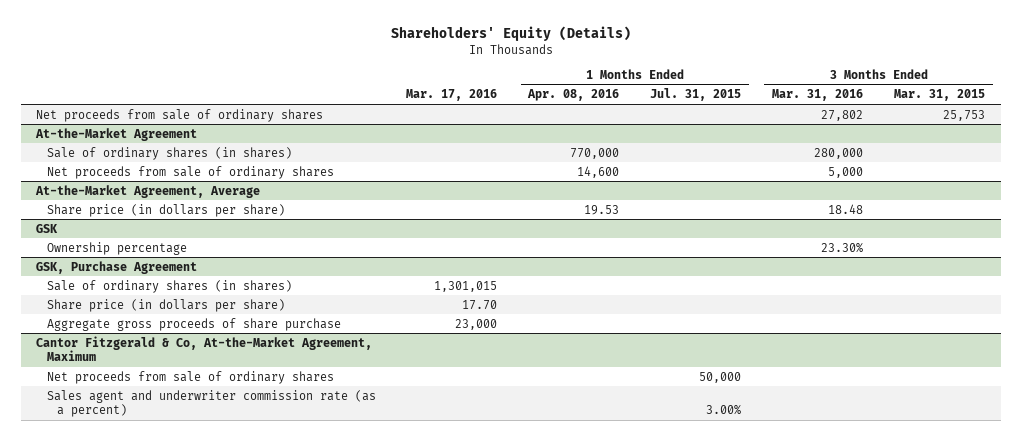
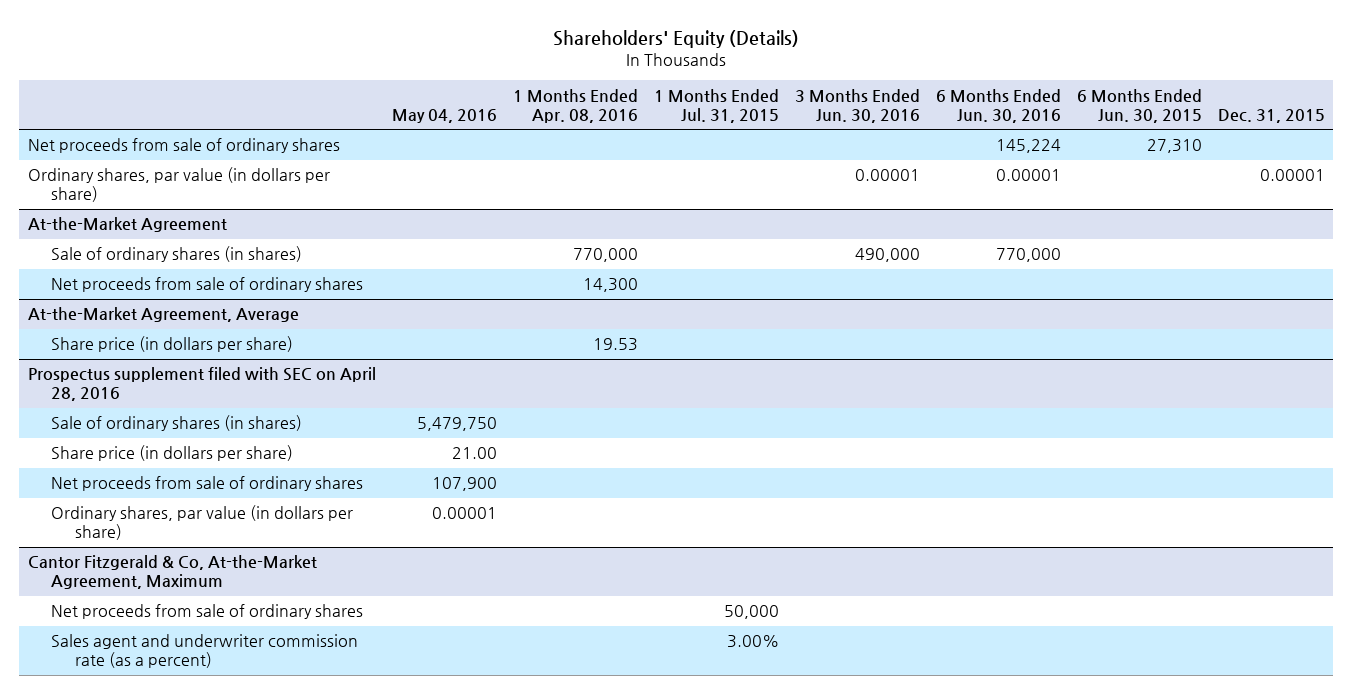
- | Mar. 17, 2016 | 1 Months Ended Apr. 08, 2016 | 1 Months Ended Jul. 31, 2015 | 3 Months Ended Mar. 31, 2016 | 3 Months Ended Mar. 31, 2015
+ | May 04, 2016 | 1 Months Ended Apr. 08, 2016 | 1 Months Ended Jul. 31, 2015 | 3 Months Ended Jun. 30, 2016 | 6 Months Ended Jun. 30, 2016 | 6 Months Ended Jun. 30, 2015 | Dec. 31, 2015
+ Ordinary shares, par value (in dollars per share) | | | | 0.00001 | 0.00001 | | 0.00001
@ At-the-Market Agreement
- Net proceeds from sale of ordinary shares | | 14,600 | | 5,000 |
+ Net proceeds from sale of ordinary shares | | 14,300 | | | | |
- GSK
- Ownership percentage | | | | 23.30% |
- GSK, Purchase Agreement
- Sale of ordinary shares (in shares) | 1,301,015 | | | |
- Share price (in dollars per share) | 17.70 | | | |
- Aggregate gross proceeds of share purchase | 23,000 | | | |
+ Prospectus supplement filed with SEC on April 28, 2016
+ Sale of ordinary shares (in shares) | 5,479,750 | | | | | |
+ Share price (in dollars per share) | 21.00 | | | | | |
+ Net proceeds from sale of ordinary shares | 107,900 | | | | | |
+ Ordinary shares, par value (in dollars per share) | 0.00001 | | | | | |

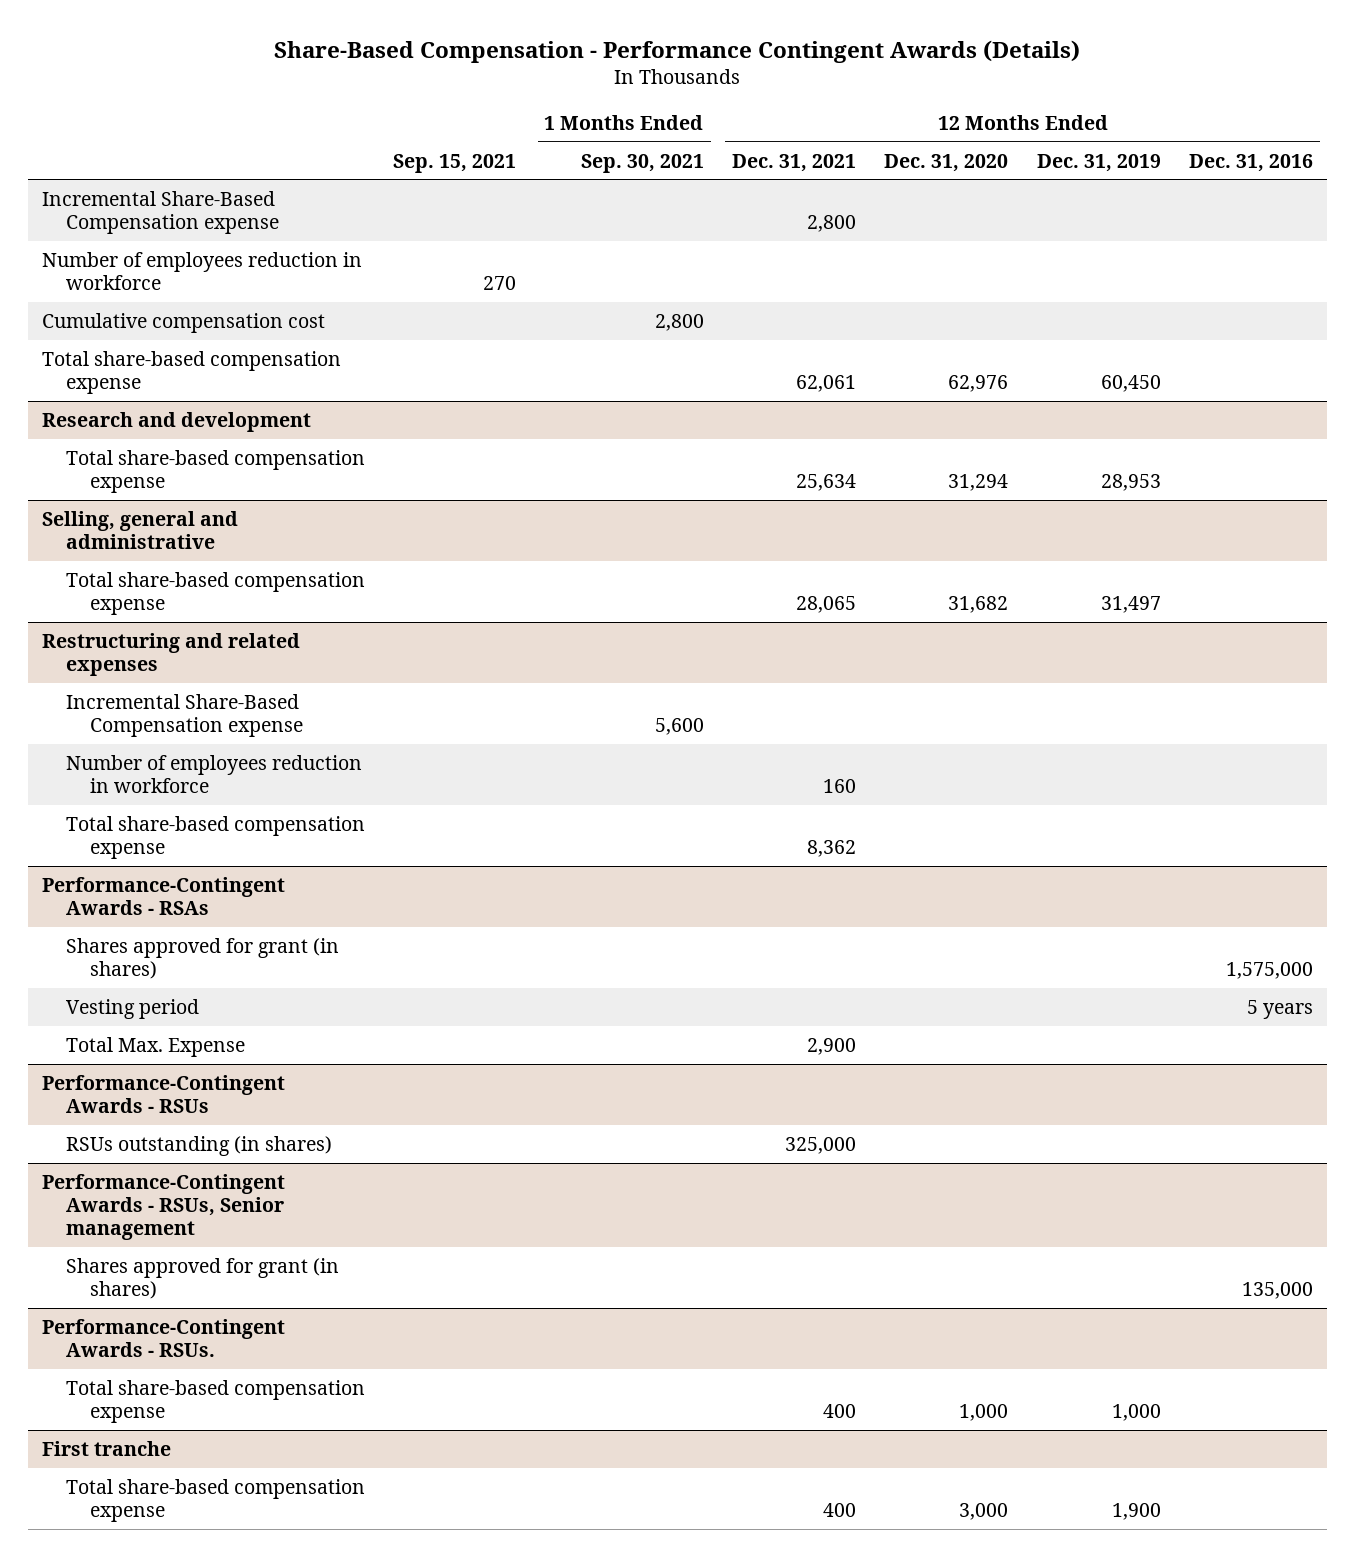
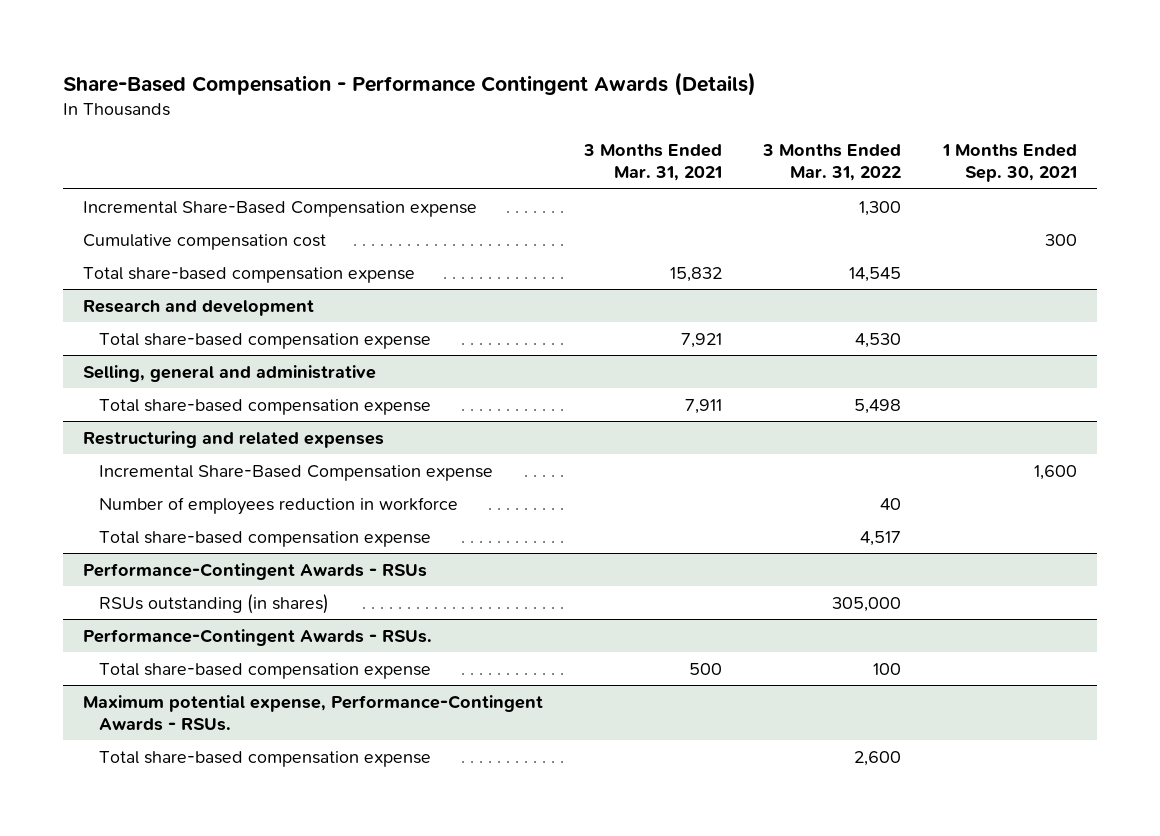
- | Sep. 15, 2021 | 1 Months Ended Sep. 30, 2021 | 12 Months Ended Dec. 31, 2021 | 12 Months Ended Dec. 31, 2020 | 12 Months Ended Dec. 31, 2019 | 12 Months Ended Dec. 31, 2016
+ | 3 Months Ended Mar. 31, 2021 | 3 Months Ended Mar. 31, 2022 | 1 Months Ended Sep. 30, 2021
- Number of employees reduction in workforce | 270 | | | | |
- Cumulative compensation cost | | 2,800 | | | |
+ Cumulative compensation cost | | | 300
@ Restructuring and related expenses
- Incremental Share-Based Compensation expense | | 5,600 | | | |
+ Incremental Share-Based Compensation expense | | | 1,600
- Performance-Contingent Awards - RSAs
- Shares approved for grant (in shares) | | | | | | 1,575,000
- Vesting period | | | | | | 5 years
- Total Max. Expense | | | 2,900 | | |
- Performance-Contingent Awards - RSUs, Senior management
- Shares approved for grant (in shares) | | | | | | 135,000
- First tranche
- Total share-based compensation expense | | | 400 | 3,000 | 1,900 |
+ Maximum potential expense, Performance-Contingent Awards - RSUs.
+ Total share-based compensation expense | | 2,600 |

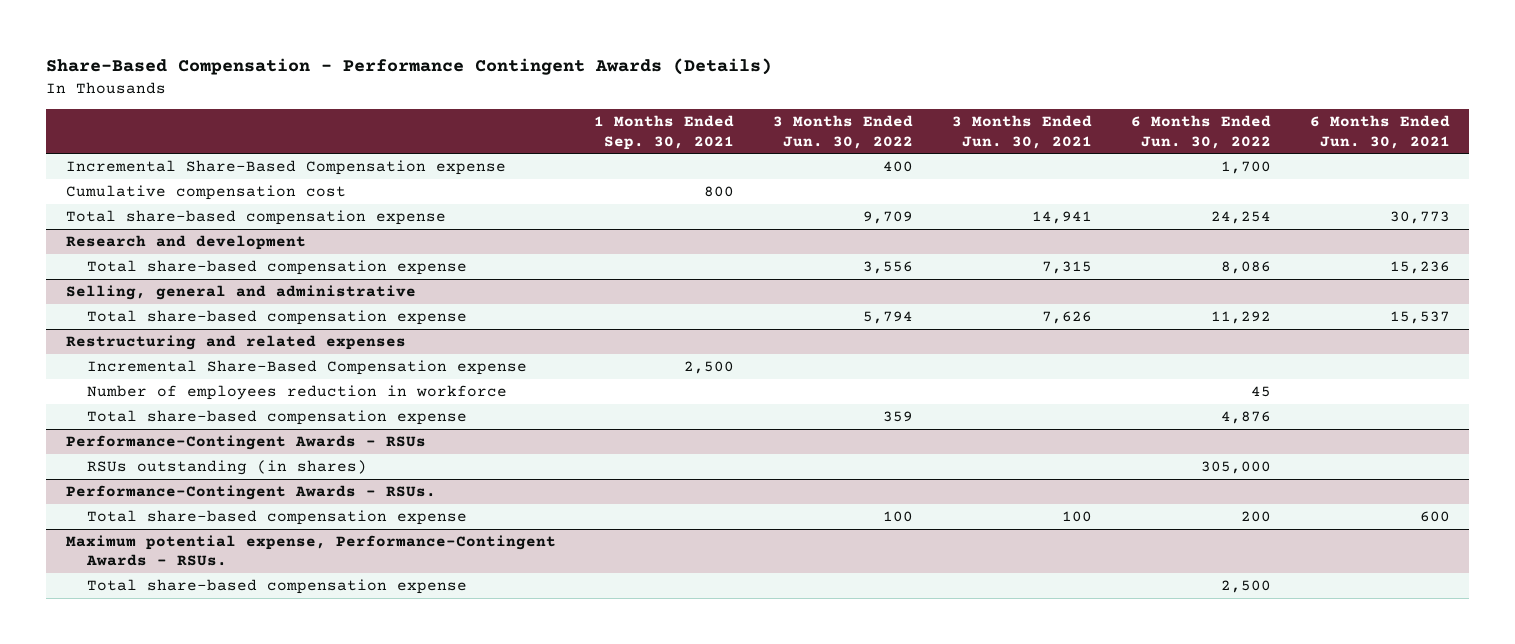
- | 3 Months Ended Mar. 31, 2021 | 3 Months Ended Mar. 31, 2022 | 1 Months Ended Sep. 30, 2021
+ | 1 Months Ended Sep. 30, 2021 | 3 Months Ended Jun. 30, 2022 | 3 Months Ended Jun. 30, 2021 | 6 Months Ended Jun. 30, 2022 | 6 Months Ended Jun. 30, 2021
- Cumulative compensation cost | | | 300
+ Cumulative compensation cost | 800 | | | |
@ Restructuring and related expenses
- Incremental Share-Based Compensation expense | | | 1,600
+ Incremental Share-Based Compensation expense | 2,500 | | | |

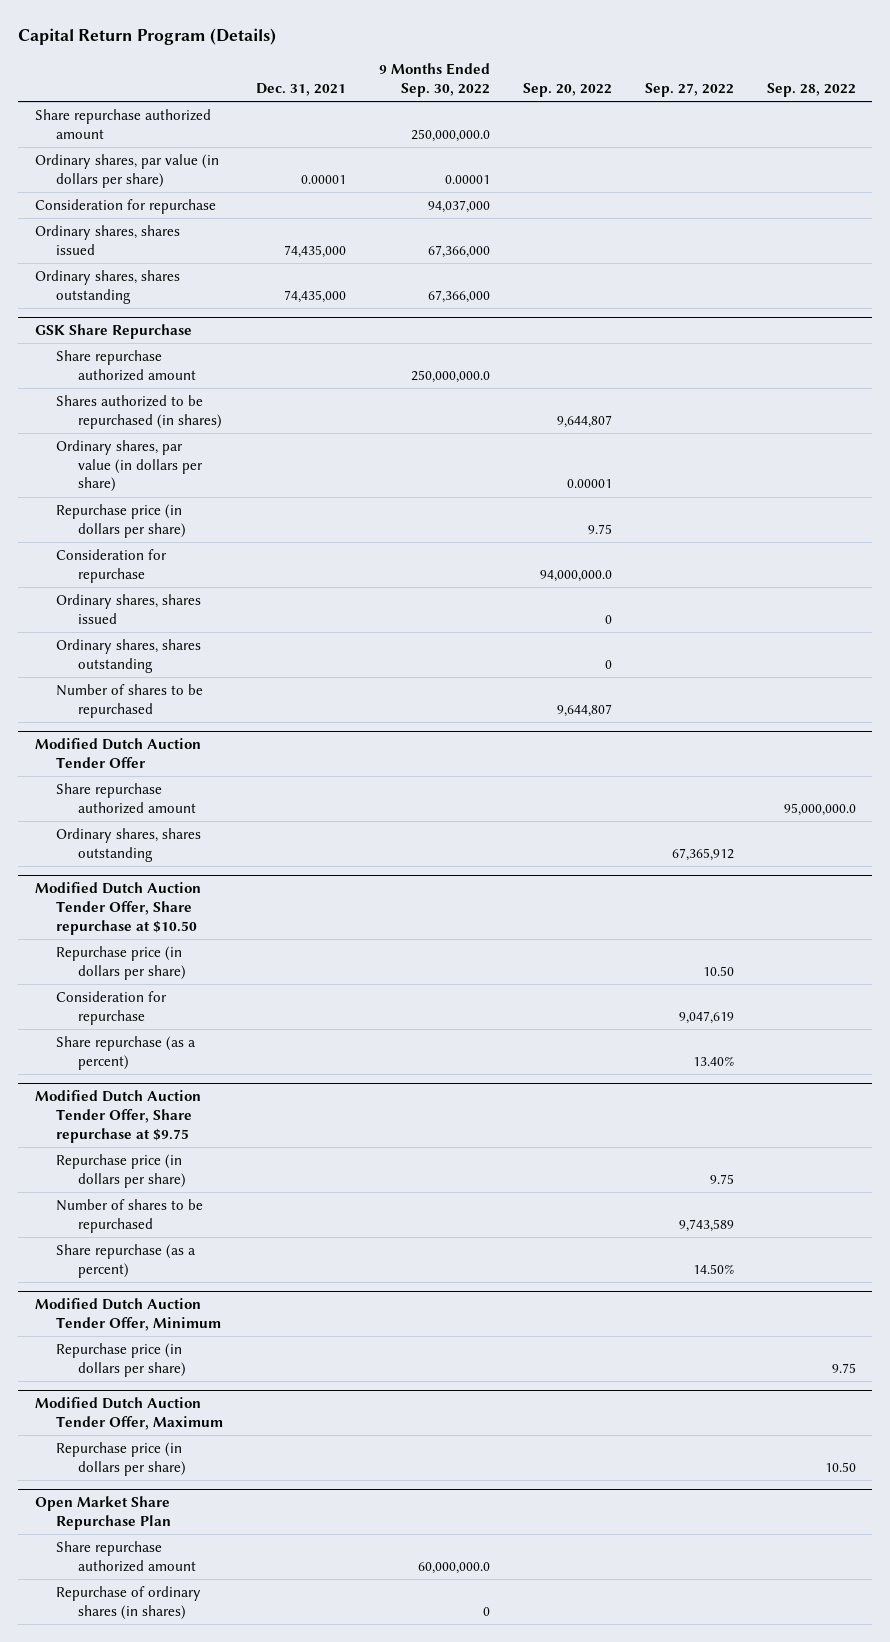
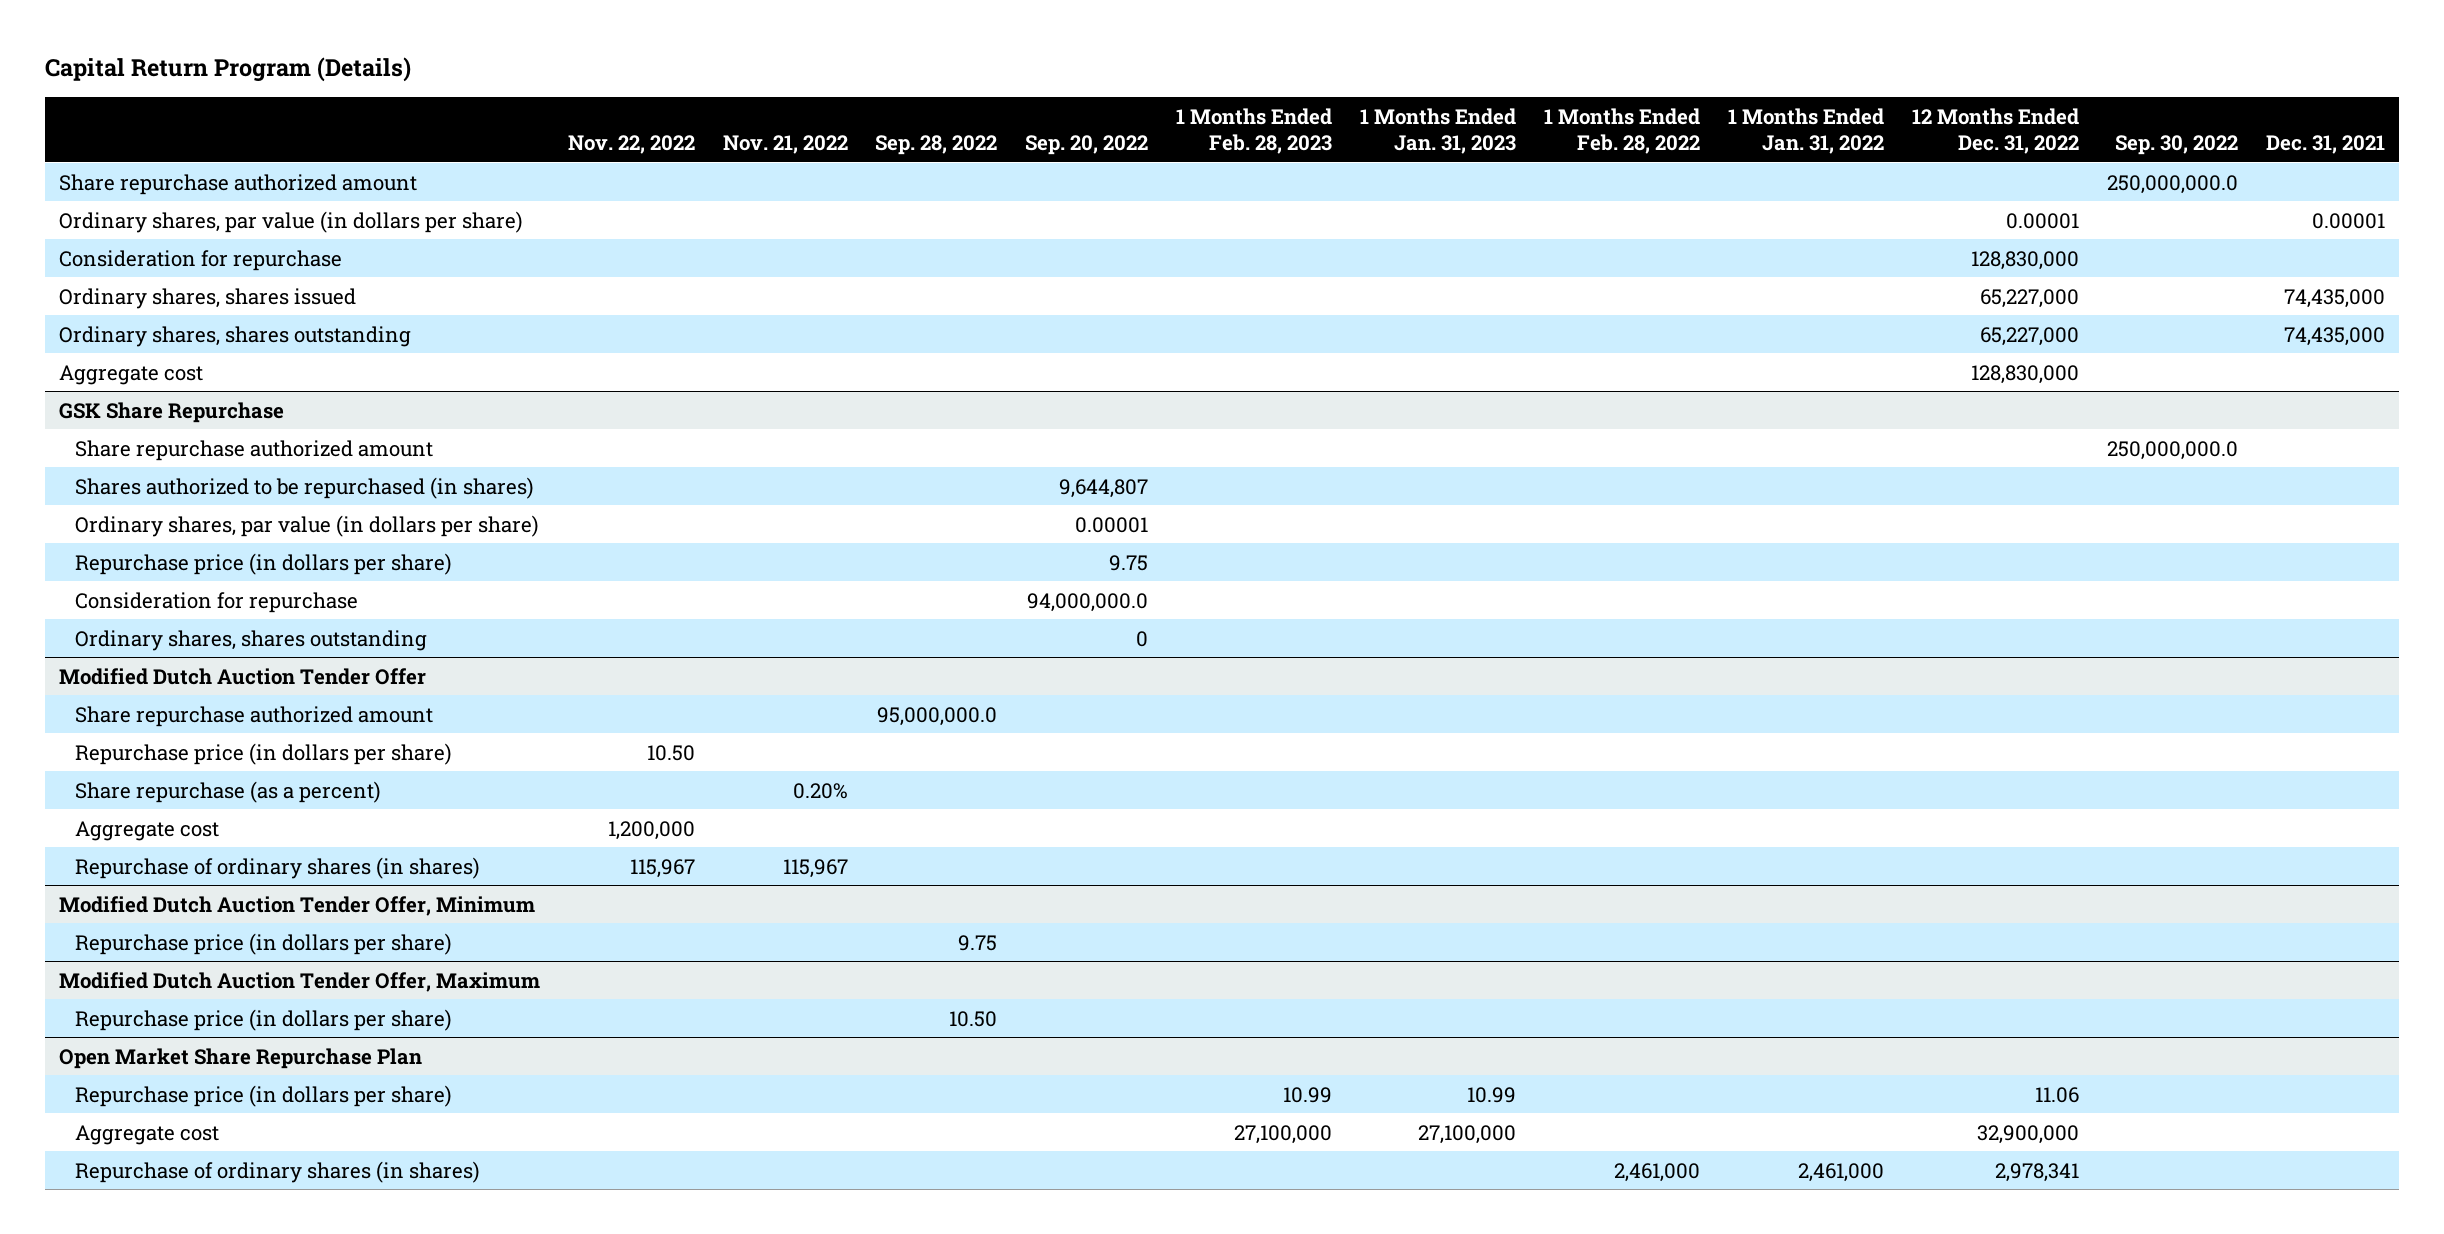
- | Dec. 31, 2021 | 9 Months Ended Sep. 30, 2022 | Sep. 20, 2022 | Sep. 27, 2022 | Sep. 28, 2022
+ | Nov. 22, 2022 | Nov. 21, 2022 | Sep. 28, 2022 | Sep. 20, 2022 | 1 Months Ended Feb. 28, 2023 | 1 Months Ended Jan. 31, 2023 | 1 Months Ended Feb. 28, 2022 | 1 Months Ended Jan. 31, 2022 | 12 Months Ended Dec. 31, 2022 | Sep. 30, 2022 | Dec. 31, 2021
+ Aggregate cost | | | | | | | | | 128,830,000 | |
@ GSK Share Repurchase
- Ordinary shares, shares issued | | | 0 | |
- Number of shares to be repurchased | | | 9,644,807 | |
@ Modified Dutch Auction Tender Offer
- Ordinary shares, shares outstanding | | | | 67,365,912 |
- Modified Dutch Auction Tender Offer, Share repurchase at $10.50
- Repurchase price (in dollars per share) | | | | 10.50 |
- Consideration for repurchase | | | | 9,047,619 |
- Share repurchase (as a percent) | | | | 13.40% |
- Modified Dutch Auction Tender Offer, Share repurchase at $9.75
- Repurchase price (in dollars per share) | | | | 9.75 |
- Number of shares to be repurchased | | | | 9,743,589 |
- Share repurchase (as a percent) | | | | 14.50% |
@ Modified Dutch Auction Tender Offer
+ Repurchase price (in dollars per share) | 10.50 | | | | | | | | | |
+ Share repurchase (as a percent) | | 0.20% | | | | | | | | |
+ Aggregate cost | 1,200,000 | | | | | | | | | |
+ Repurchase of ordinary shares (in shares) | 115,967 | 115,967 | | | | | | | | |
@ Open Market Share Repurchase Plan
- Share repurchase authorized amount | | 60,000,000.0 | | |
+ Repurchase price (in dollars per share) | | | | | 10.99 | 10.99 | | | 11.06 | |
+ Aggregate cost | | | | | 27,100,000 | 27,100,000 | | | 32,900,000 | |

